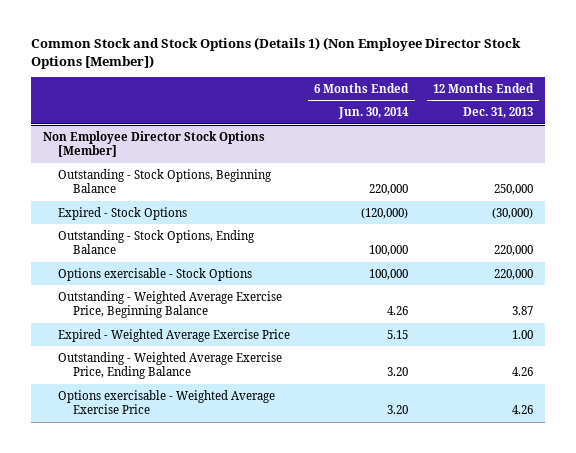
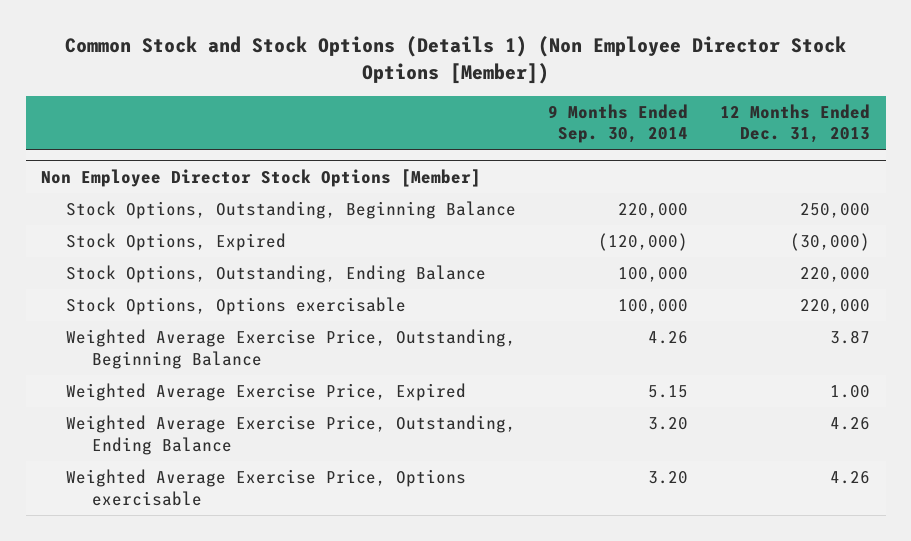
- | 6 Months Ended Jun. 30, 2014 | 12 Months Ended Dec. 31, 2013
+ | 9 Months Ended Sep. 30, 2014 | 12 Months Ended Dec. 31, 2013
@ Non Employee Director Stock Options [Member]
- Outstanding - Stock Options, Beginning Balance | 220,000 | 250,000
- Expired - Stock Options | (120,000) | (30,000)
- Outstanding - Stock Options, Ending Balance | 100,000 | 220,000
- Options exercisable - Stock Options | 100,000 | 220,000
- Outstanding - Weighted Average Exercise Price, Beginning Balance | 4.26 | 3.87
- Expired - Weighted Average Exercise Price | 5.15 | 1.00
- Outstanding - Weighted Average Exercise Price, Ending Balance | 3.20 | 4.26
- Options exercisable - Weighted Average Exercise Price | 3.20 | 4.26
+ Stock Options, Outstanding, Beginning Balance | 220,000 | 250,000
+ Stock Options, Expired | (120,000) | (30,000)
+ Stock Options, Outstanding, Ending Balance | 100,000 | 220,000
+ Stock Options, Options exercisable | 100,000 | 220,000
+ Weighted Average Exercise Price, Outstanding, Beginning Balance | 4.26 | 3.87
+ Weighted Average Exercise Price, Expired | 5.15 | 1.00
+ Weighted Average Exercise Price, Outstanding, Ending Balance | 3.20 | 4.26
+ Weighted Average Exercise Price, Options exercisable | 3.20 | 4.26

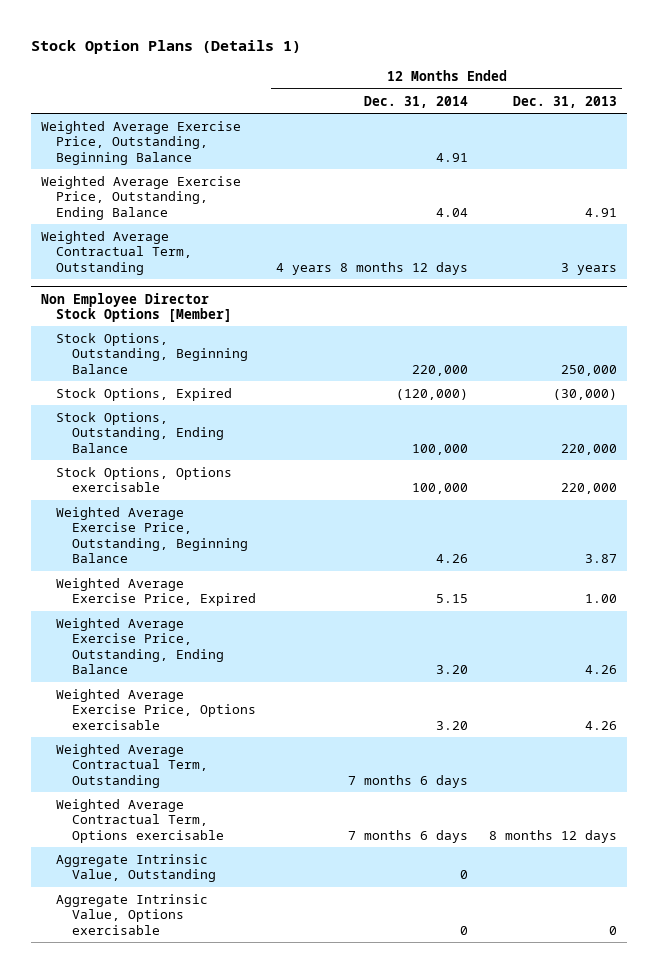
- Common Stock and Stock Options (Details 1) (Non Employee Director Stock Options [Member])
+ Stock Option Plans (Details 1)
- | 9 Months Ended Sep. 30, 2014 | 12 Months Ended Dec. 31, 2013
+ | 12 Months Ended Dec. 31, 2014 | 12 Months Ended Dec. 31, 2013
+ Weighted Average Exercise Price, Outstanding, Beginning Balance | 4.91 |
+ Weighted Average Exercise Price, Outstanding, Ending Balance | 4.04 | 4.91
+ Weighted Average Contractual Term, Outstanding | 4 years 8 months 12 days | 3 years
@ Non Employee Director Stock Options [Member]
+ Weighted Average Contractual Term, Outstanding | 7 months 6 days |
+ Weighted Average Contractual Term, Options exercisable | 7 months 6 days | 8 months 12 days
+ Aggregate Intrinsic Value, Outstanding | 0 |
+ Aggregate Intrinsic Value, Options exercisable | 0 | 0

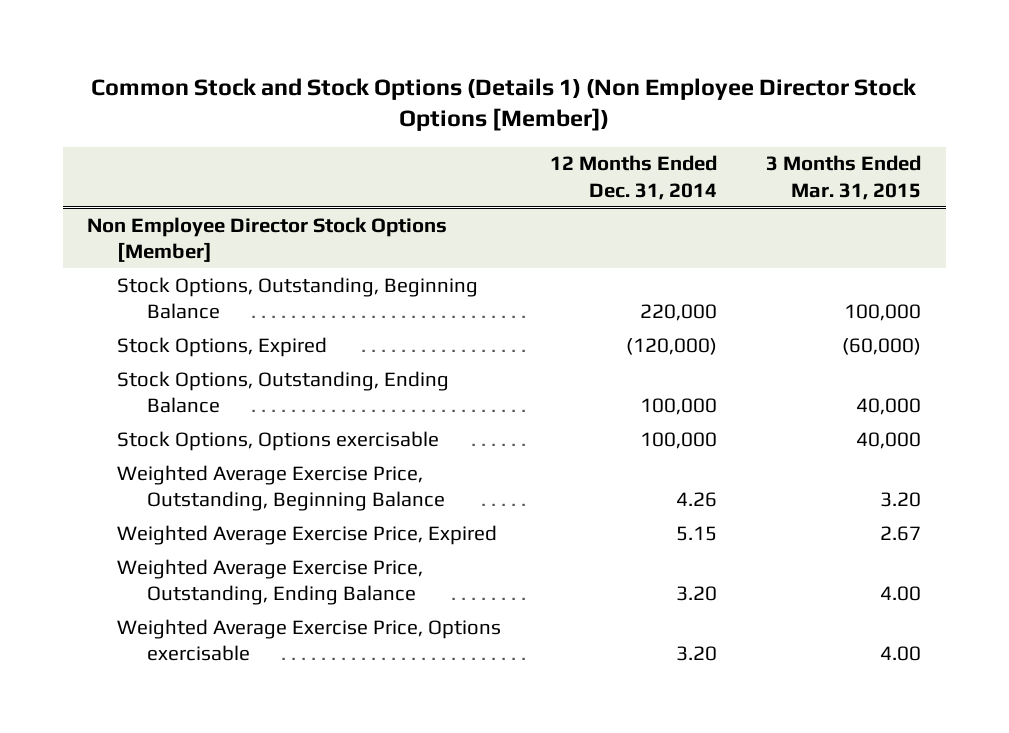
- Stock Option Plans (Details 1)
+ Common Stock and Stock Options (Details 1) (Non Employee Director Stock Options [Member])
- | 12 Months Ended Dec. 31, 2014 | 12 Months Ended Dec. 31, 2013
+ | 12 Months Ended Dec. 31, 2014 | 3 Months Ended Mar. 31, 2015
- Weighted Average Exercise Price, Outstanding, Beginning Balance | 4.91 |
- Weighted Average Exercise Price, Outstanding, Ending Balance | 4.04 | 4.91
- Weighted Average Contractual Term, Outstanding | 4 years 8 months 12 days | 3 years
@ Non Employee Director Stock Options [Member]
- Weighted Average Contractual Term, Outstanding | 7 months 6 days |
- Weighted Average Contractual Term, Options exercisable | 7 months 6 days | 8 months 12 days
- Aggregate Intrinsic Value, Outstanding | 0 |
- Aggregate Intrinsic Value, Options exercisable | 0 | 0

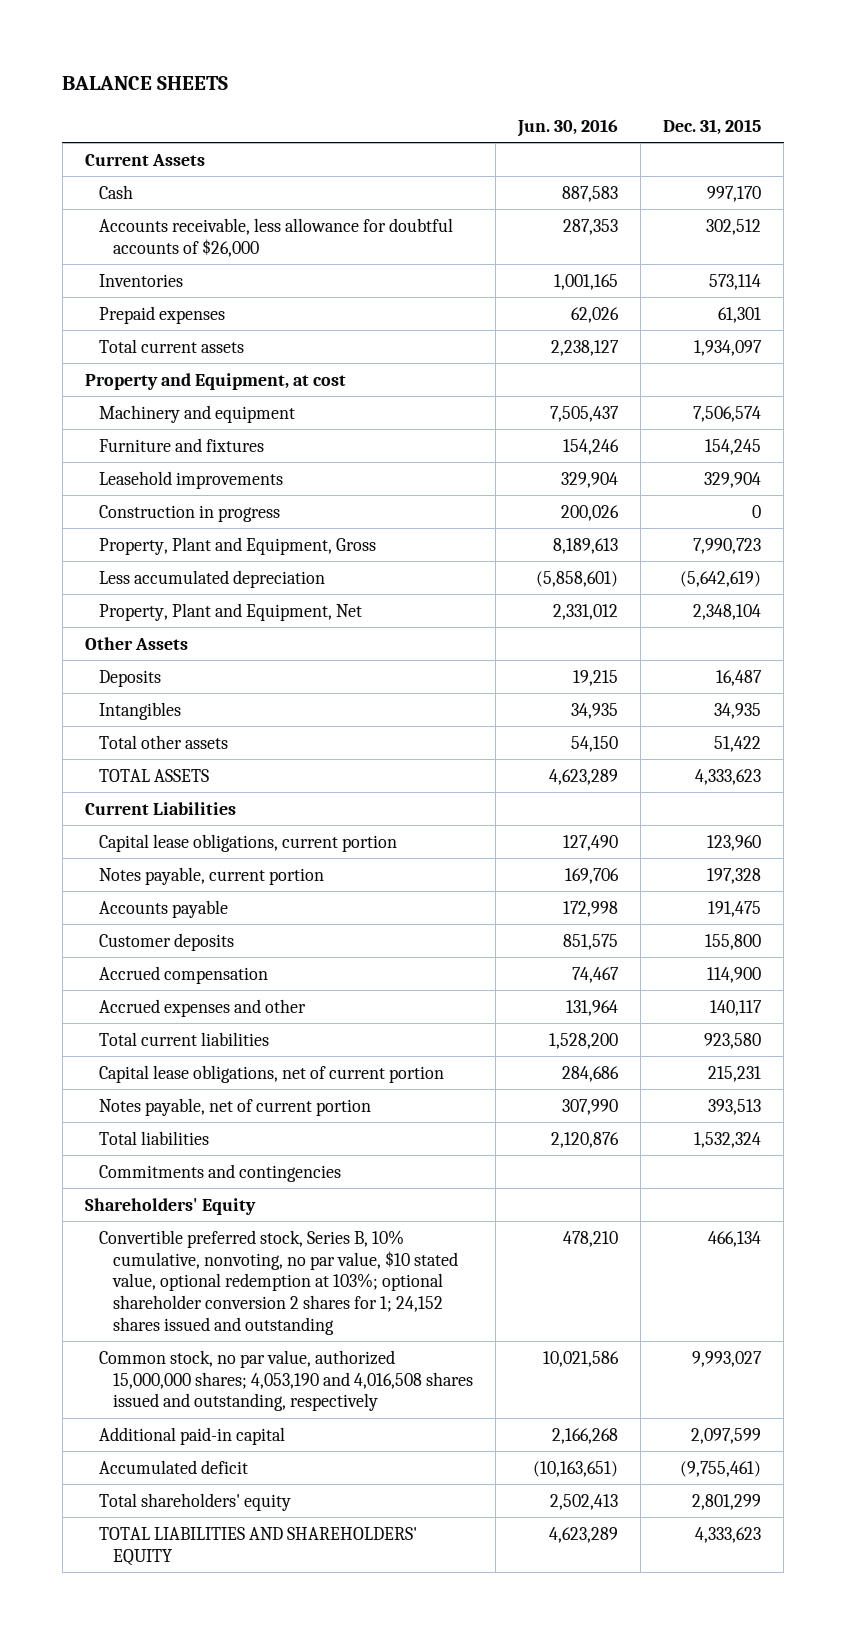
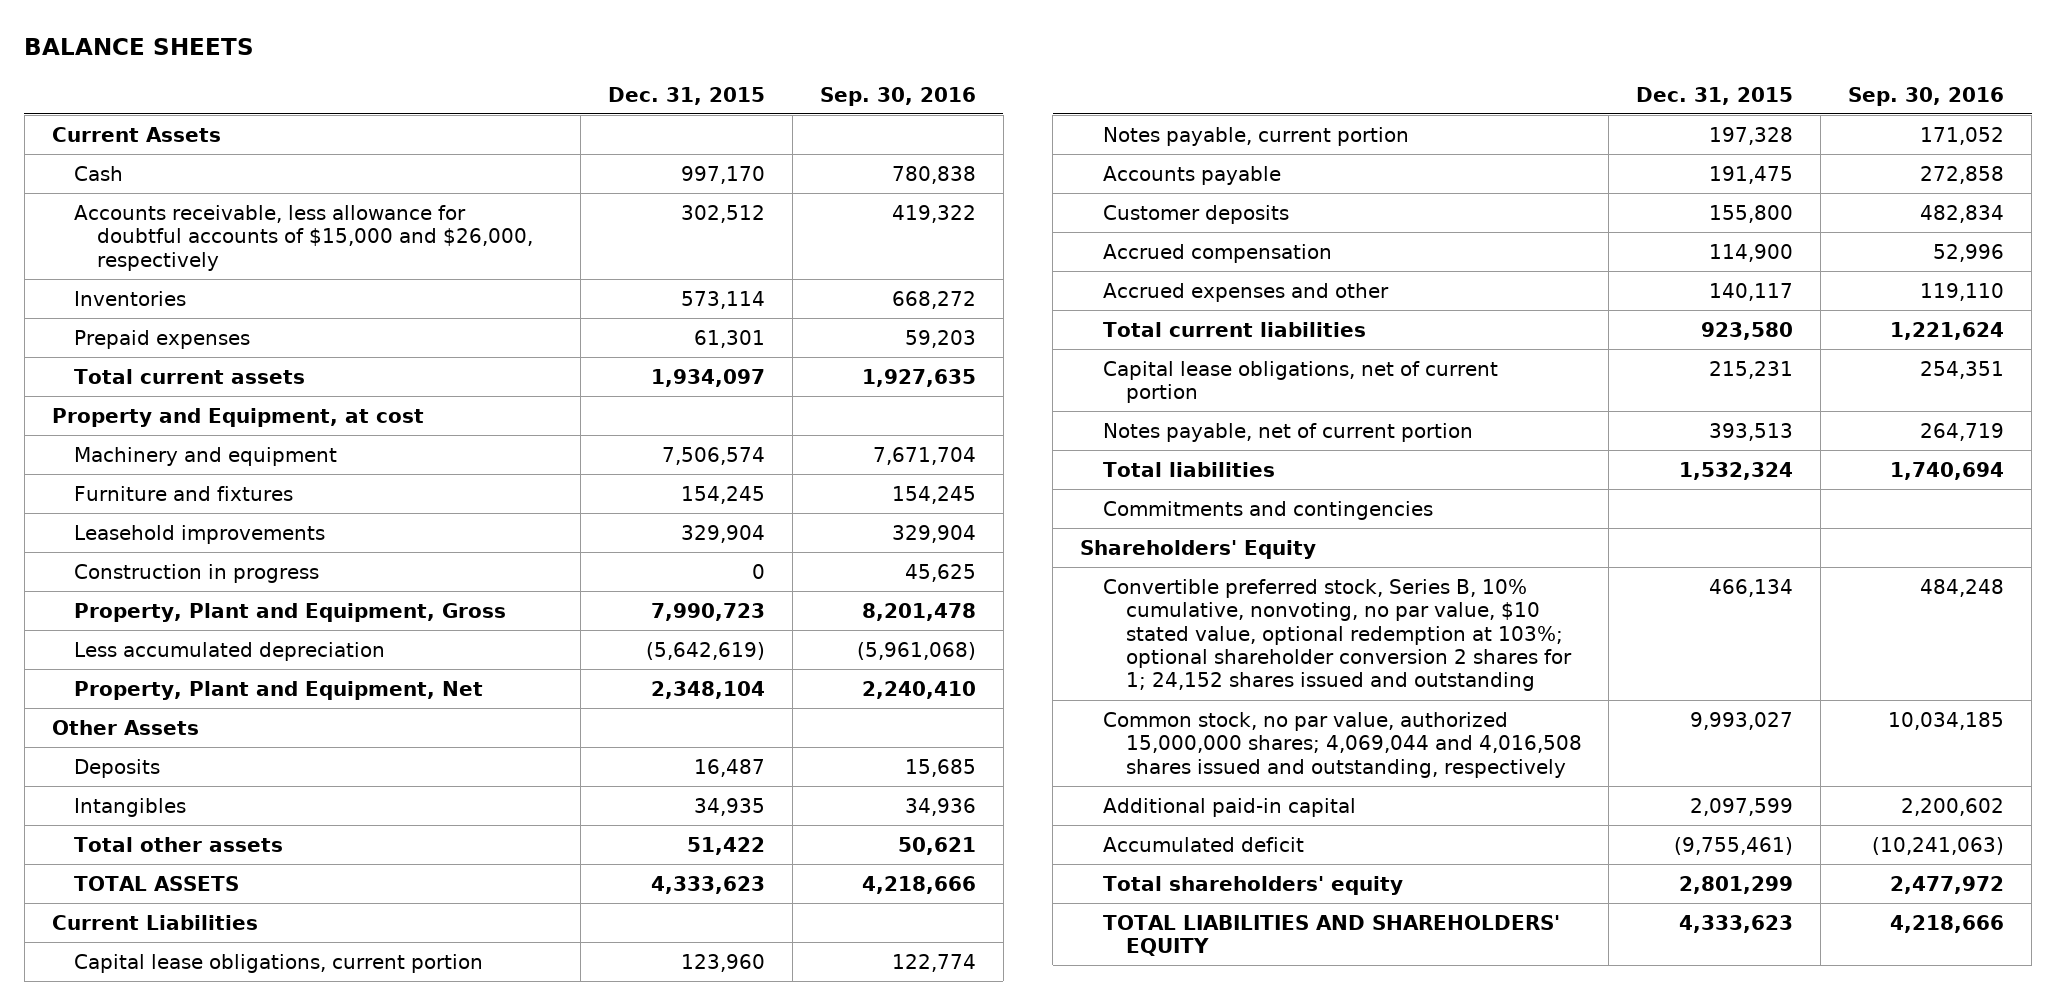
- | Jun. 30, 2016 | Dec. 31, 2015
+ | Dec. 31, 2015 | Sep. 30, 2016
- Accounts receivable, less allowance for doubtful accounts of $26,000 | 287,353 | 302,512
+ Accounts receivable, less allowance for doubtful accounts of $15,000 and $26,000, respectively | 302,512 | 419,322
- Common stock, no par value, authorized 15,000,000 shares; 4,053,190 and 4,016,508 shares issued and outstanding, respectively | 10,021,586 | 9,993,027
+ Common stock, no par value, authorized 15,000,000 shares; 4,069,044 and 4,016,508 shares issued and outstanding, respectively | 9,993,027 | 10,034,185

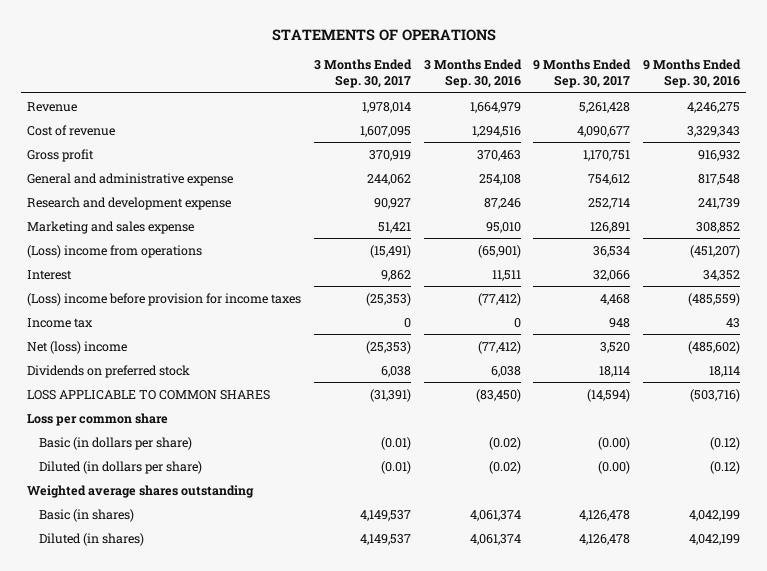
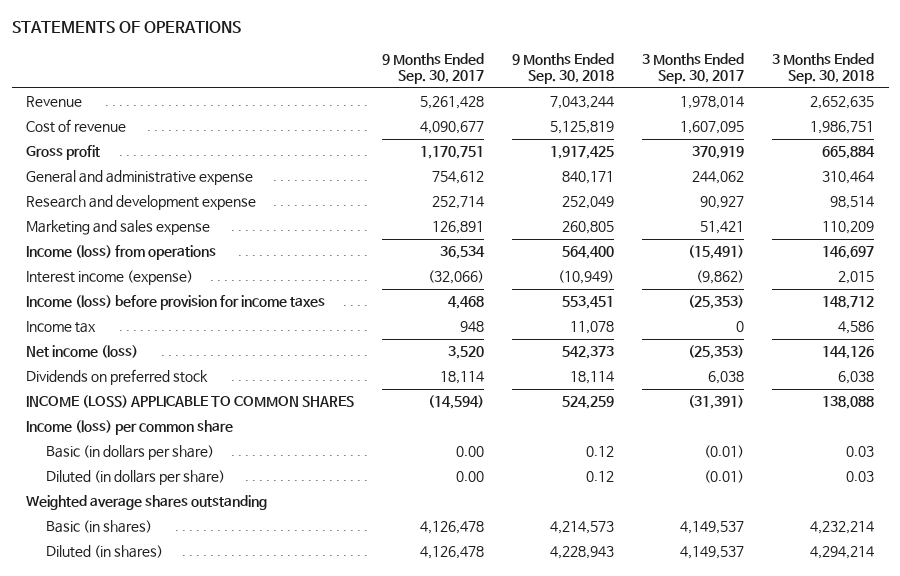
- | 3 Months Ended Sep. 30, 2017 | 3 Months Ended Sep. 30, 2016 | 9 Months Ended Sep. 30, 2017 | 9 Months Ended Sep. 30, 2016
+ | 9 Months Ended Sep. 30, 2017 | 9 Months Ended Sep. 30, 2018 | 3 Months Ended Sep. 30, 2017 | 3 Months Ended Sep. 30, 2018
- (Loss) income from operations | (15,491) | (65,901) | 36,534 | (451,207)
- Interest | 9,862 | 11,511 | 32,066 | 34,352
- (Loss) income before provision for income taxes | (25,353) | (77,412) | 4,468 | (485,559)
+ Income (loss) from operations | 36,534 | 564,400 | (15,491) | 146,697
+ Interest income (expense) | (32,066) | (10,949) | (9,862) | 2,015
+ Income (loss) before provision for income taxes | 4,468 | 553,451 | (25,353) | 148,712
- Net (loss) income | (25,353) | (77,412) | 3,520 | (485,602)
+ Net income (loss) | 3,520 | 542,373 | (25,353) | 144,126
- LOSS APPLICABLE TO COMMON SHARES | (31,391) | (83,450) | (14,594) | (503,716)
- Loss per common share
- Basic (in dollars per share) | (0.01) | (0.02) | (0.00) | (0.12)
- Diluted (in dollars per share) | (0.01) | (0.02) | (0.00) | (0.12)
+ INCOME (LOSS) APPLICABLE TO COMMON SHARES | (14,594) | 524,259 | (31,391) | 138,088
+ Income (loss) per common share
+ Basic (in dollars per share) | 0.00 | 0.12 | (0.01) | 0.03
+ Diluted (in dollars per share) | 0.00 | 0.12 | (0.01) | 0.03

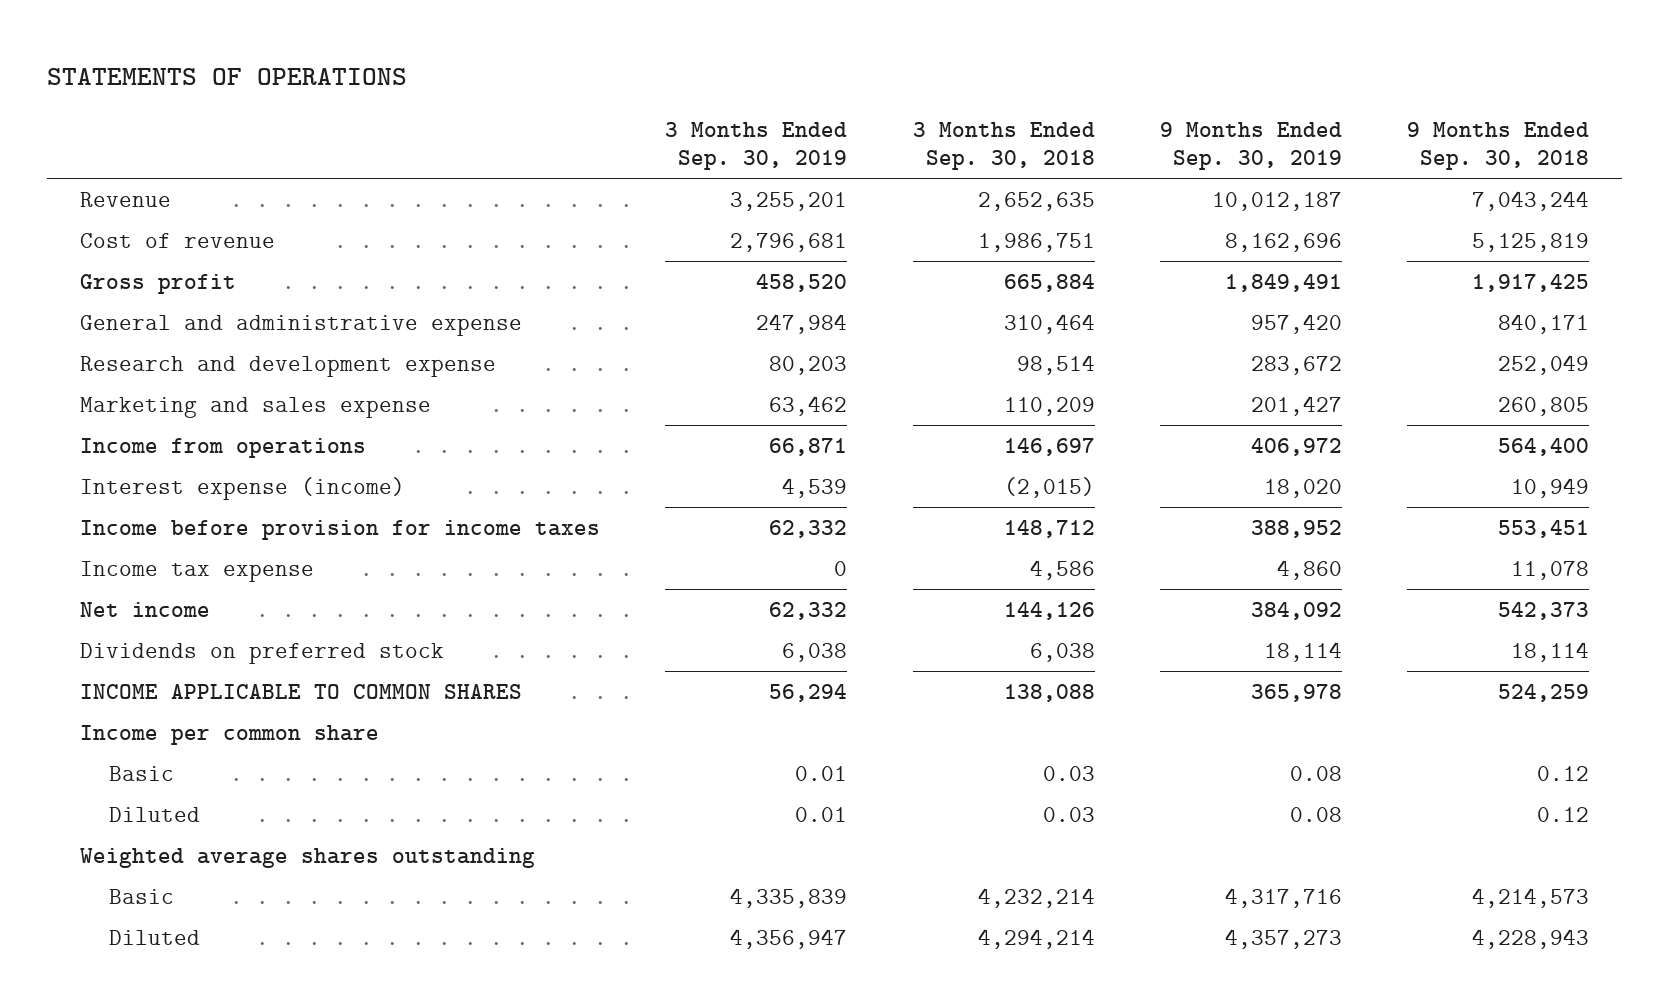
- | 9 Months Ended Sep. 30, 2017 | 9 Months Ended Sep. 30, 2018 | 3 Months Ended Sep. 30, 2017 | 3 Months Ended Sep. 30, 2018
+ | 3 Months Ended Sep. 30, 2019 | 3 Months Ended Sep. 30, 2018 | 9 Months Ended Sep. 30, 2019 | 9 Months Ended Sep. 30, 2018
- Income (loss) from operations | 36,534 | 564,400 | (15,491) | 146,697
- Interest income (expense) | (32,066) | (10,949) | (9,862) | 2,015
- Income (loss) before provision for income taxes | 4,468 | 553,451 | (25,353) | 148,712
- Income tax | 948 | 11,078 | 0 | 4,586
- Net income (loss) | 3,520 | 542,373 | (25,353) | 144,126
+ Income from operations | 66,871 | 146,697 | 406,972 | 564,400
+ Interest expense (income) | 4,539 | (2,015) | 18,020 | 10,949
+ Income before provision for income taxes | 62,332 | 148,712 | 388,952 | 553,451
+ Income tax expense | 0 | 4,586 | 4,860 | 11,078
+ Net income | 62,332 | 144,126 | 384,092 | 542,373
- INCOME (LOSS) APPLICABLE TO COMMON SHARES | (14,594) | 524,259 | (31,391) | 138,088
- Income (loss) per common share
- Basic (in dollars per share) | 0.00 | 0.12 | (0.01) | 0.03
- Diluted (in dollars per share) | 0.00 | 0.12 | (0.01) | 0.03
+ INCOME APPLICABLE TO COMMON SHARES | 56,294 | 138,088 | 365,978 | 524,259
+ Income per common share
+ Basic | 0.01 | 0.03 | 0.08 | 0.12
+ Diluted | 0.01 | 0.03 | 0.08 | 0.12
- Basic (in shares) | 4,126,478 | 4,214,573 | 4,149,537 | 4,232,214
- Diluted (in shares) | 4,126,478 | 4,228,943 | 4,149,537 | 4,294,214
+ Basic | 4,335,839 | 4,232,214 | 4,317,716 | 4,214,573
+ Diluted | 4,356,947 | 4,294,214 | 4,357,273 | 4,228,943

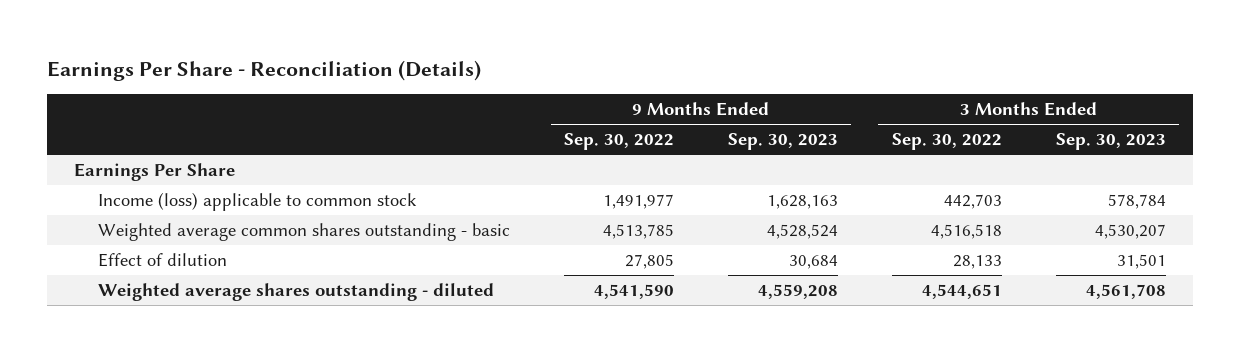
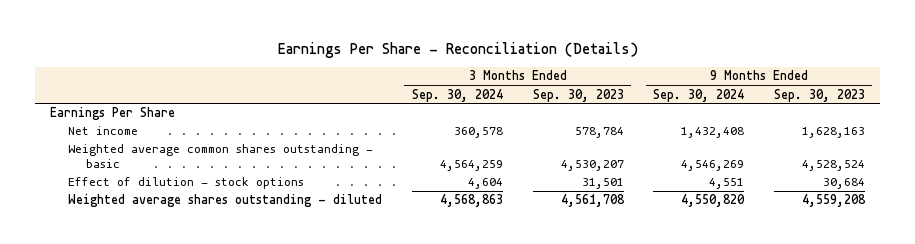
- | 9 Months Ended Sep. 30, 2022 | 9 Months Ended Sep. 30, 2023 | 3 Months Ended Sep. 30, 2022 | 3 Months Ended Sep. 30, 2023
+ | 3 Months Ended Sep. 30, 2024 | 3 Months Ended Sep. 30, 2023 | 9 Months Ended Sep. 30, 2024 | 9 Months Ended Sep. 30, 2023
- Income (loss) applicable to common stock | 1,491,977 | 1,628,163 | 442,703 | 578,784
+ Net income | 360,578 | 578,784 | 1,432,408 | 1,628,163
- Effect of dilution | 27,805 | 30,684 | 28,133 | 31,501
+ Effect of dilution - stock options | 4,604 | 31,501 | 4,551 | 30,684

